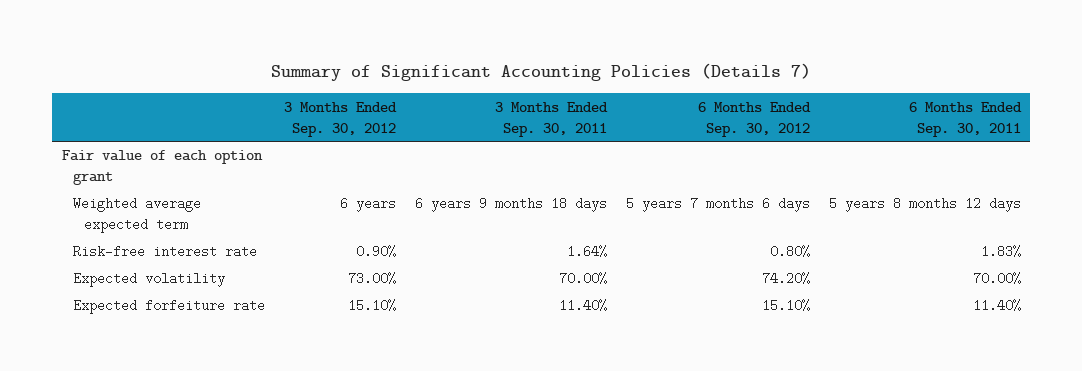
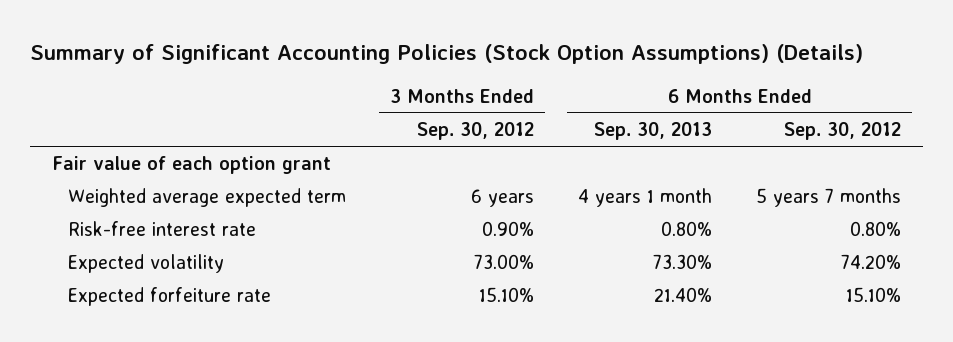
- Summary of Significant Accounting Policies (Details 7)
+ Summary of Significant Accounting Policies (Stock Option Assumptions) (Details)
- | 3 Months Ended Sep. 30, 2012 | 3 Months Ended Sep. 30, 2011 | 6 Months Ended Sep. 30, 2012 | 6 Months Ended Sep. 30, 2011
+ | 3 Months Ended Sep. 30, 2012 | 6 Months Ended Sep. 30, 2013 | 6 Months Ended Sep. 30, 2012
- Weighted average expected term | 6 years | 6 years 9 months 18 days | 5 years 7 months 6 days | 5 years 8 months 12 days
+ Weighted average expected term | 6 years | 4 years 1 month | 5 years 7 months

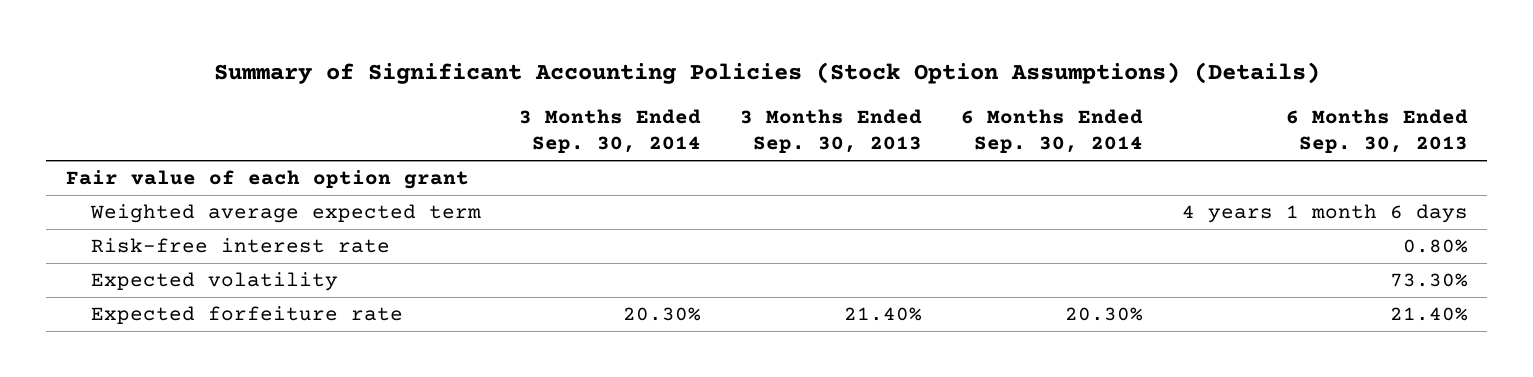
- | 3 Months Ended Sep. 30, 2012 | 6 Months Ended Sep. 30, 2013 | 6 Months Ended Sep. 30, 2012
+ | 3 Months Ended Sep. 30, 2014 | 3 Months Ended Sep. 30, 2013 | 6 Months Ended Sep. 30, 2014 | 6 Months Ended Sep. 30, 2013
- Weighted average expected term | 6 years | 4 years 1 month | 5 years 7 months
+ Weighted average expected term | | | | 4 years 1 month 6 days

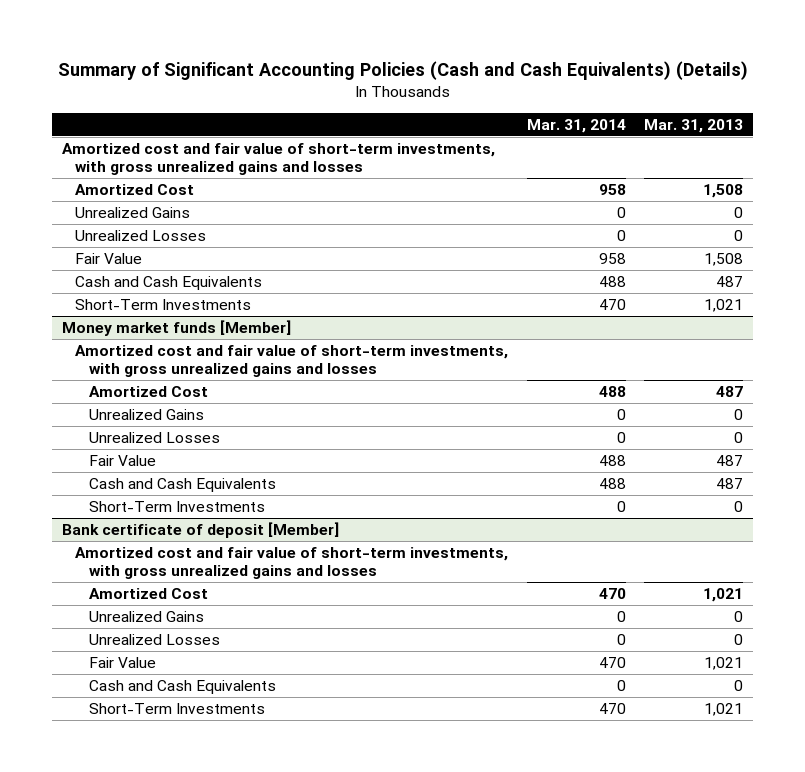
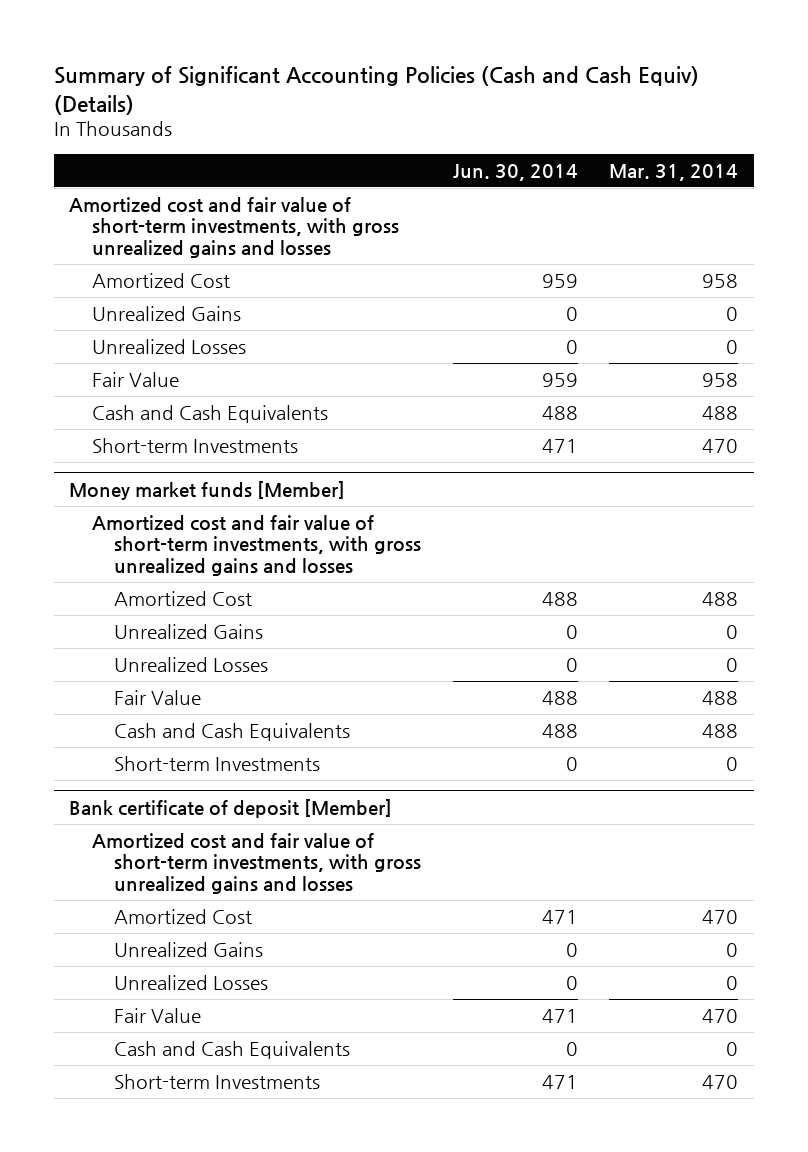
- Summary of Significant Accounting Policies (Cash and Cash Equivalents) (Details)
+ Summary of Significant Accounting Policies (Cash and Cash Equiv) (Details)
- | Mar. 31, 2014 | Mar. 31, 2013
+ | Jun. 30, 2014 | Mar. 31, 2014
- Short-Term Investments | 470 | 1,021
+ Short-term Investments | 471 | 470
@ Money market funds [Member]
- Short-Term Investments | 0 | 0
+ Short-term Investments | 0 | 0
@ Bank certificate of deposit [Member]
- Short-Term Investments | 470 | 1,021
+ Short-term Investments | 471 | 470

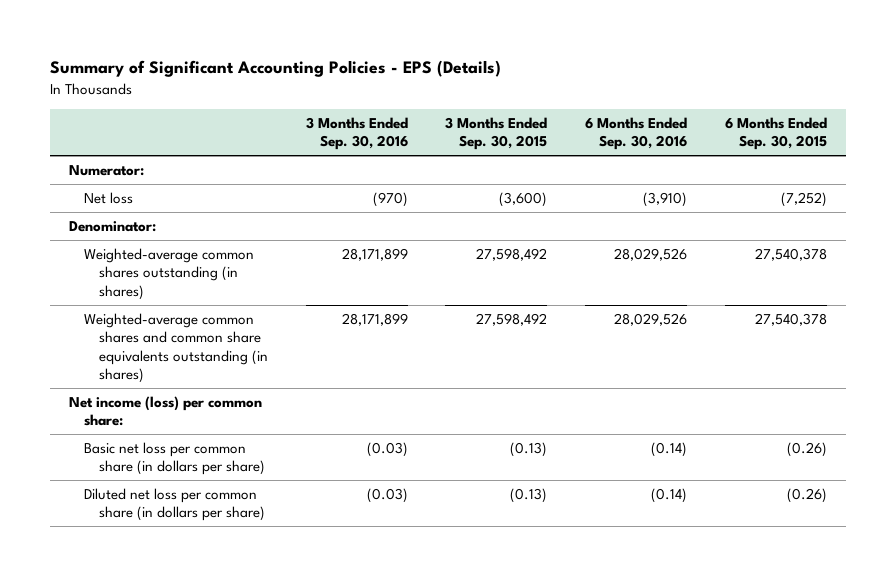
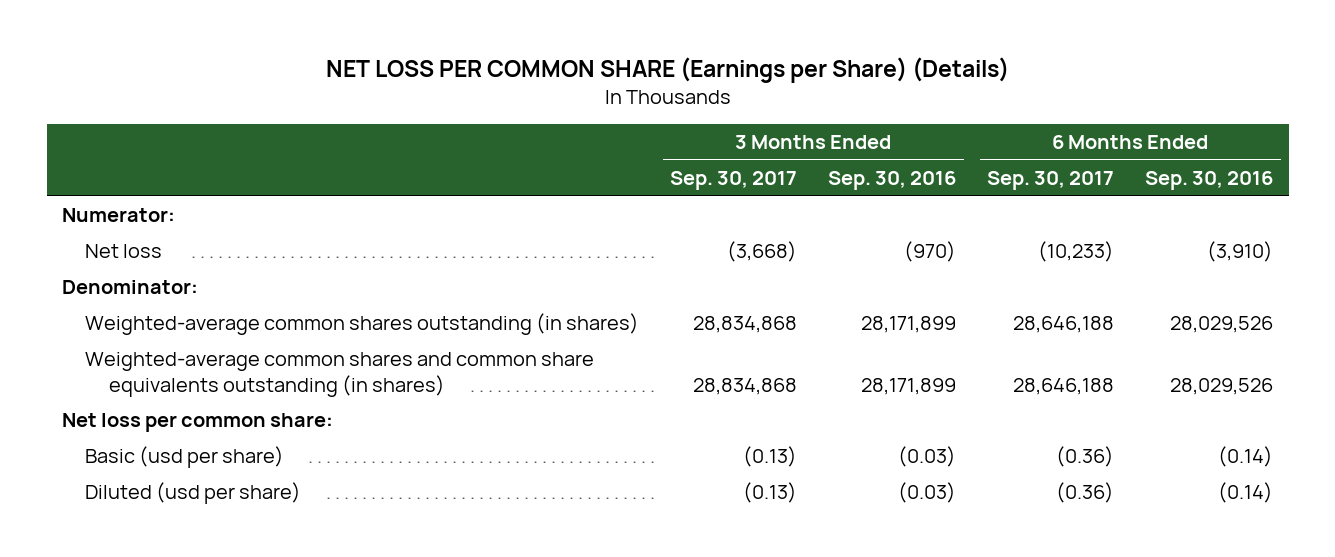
- Summary of Significant Accounting Policies - EPS (Details)
+ NET LOSS PER COMMON SHARE (Earnings per Share) (Details)
- | 3 Months Ended Sep. 30, 2016 | 3 Months Ended Sep. 30, 2015 | 6 Months Ended Sep. 30, 2016 | 6 Months Ended Sep. 30, 2015
+ | 3 Months Ended Sep. 30, 2017 | 3 Months Ended Sep. 30, 2016 | 6 Months Ended Sep. 30, 2017 | 6 Months Ended Sep. 30, 2016
- Net income (loss) per common share:
- Basic net loss per common share (in dollars per share) | (0.03) | (0.13) | (0.14) | (0.26)
- Diluted net loss per common share (in dollars per share) | (0.03) | (0.13) | (0.14) | (0.26)
+ Net loss per common share:
+ Basic (usd per share) | (0.13) | (0.03) | (0.36) | (0.14)
+ Diluted (usd per share) | (0.13) | (0.03) | (0.36) | (0.14)

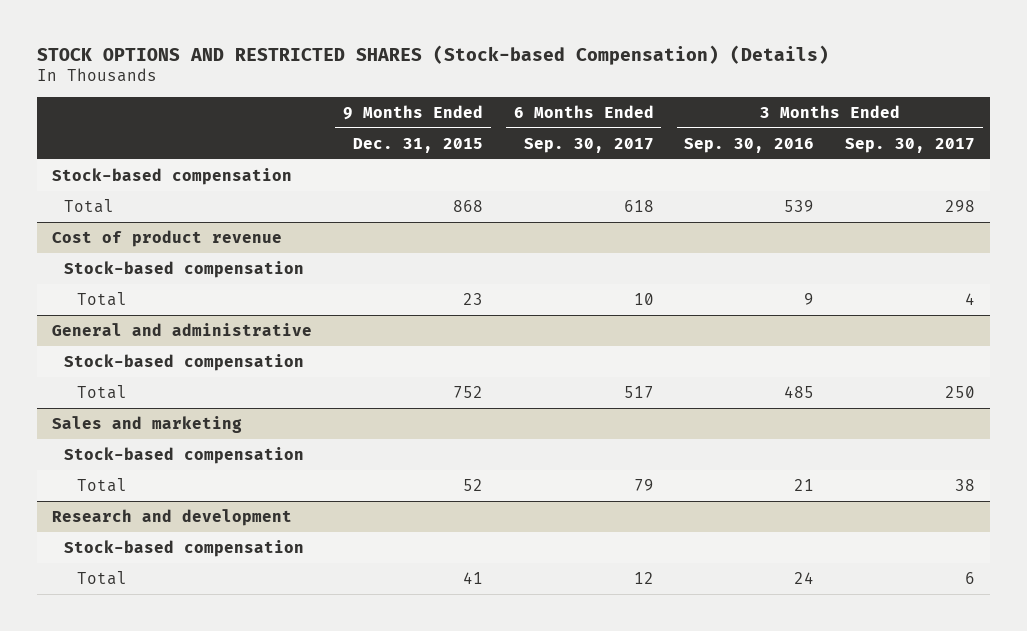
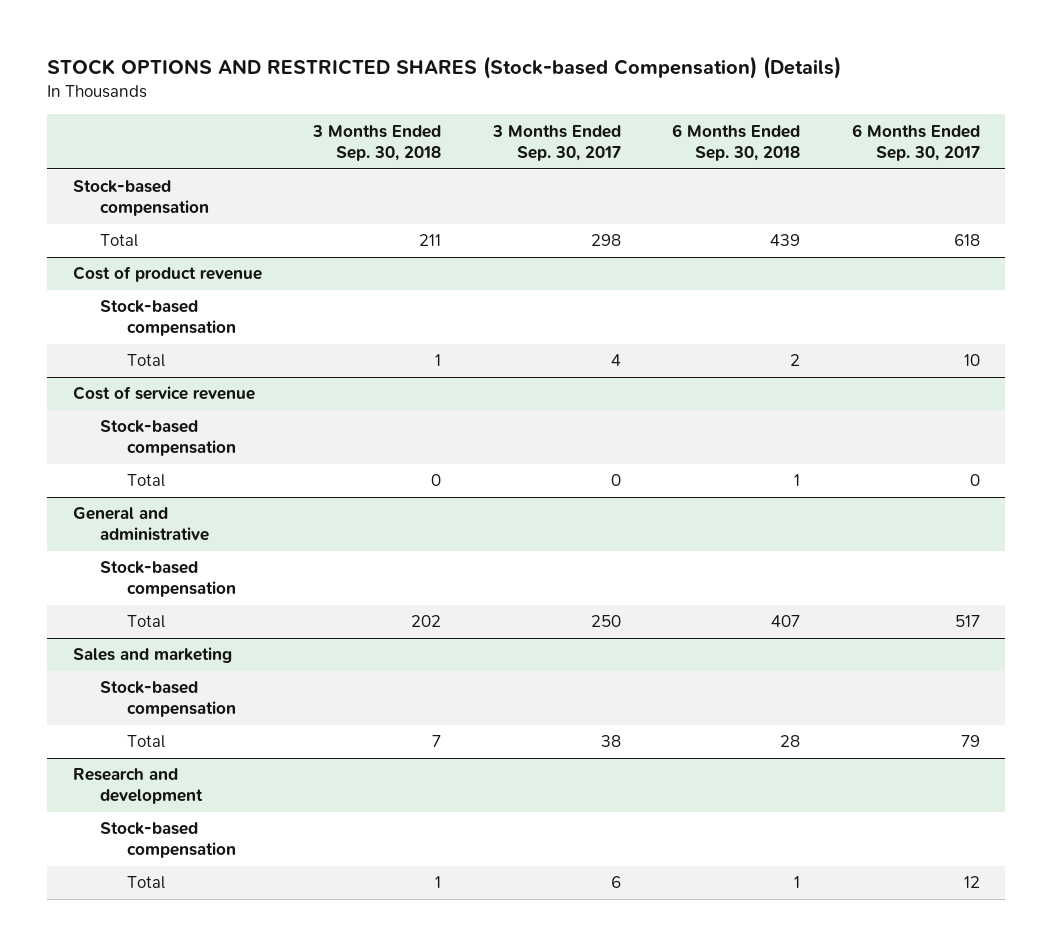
- | 9 Months Ended Dec. 31, 2015 | 6 Months Ended Sep. 30, 2017 | 3 Months Ended Sep. 30, 2016 | 3 Months Ended Sep. 30, 2017
+ | 3 Months Ended Sep. 30, 2018 | 3 Months Ended Sep. 30, 2017 | 6 Months Ended Sep. 30, 2018 | 6 Months Ended Sep. 30, 2017
+ Cost of service revenue
+ Stock-based compensation
+ Total | 0 | 0 | 1 | 0

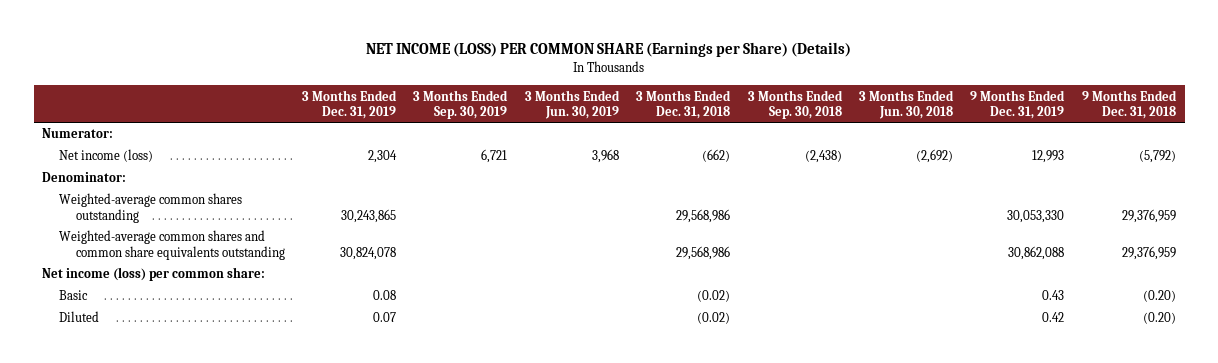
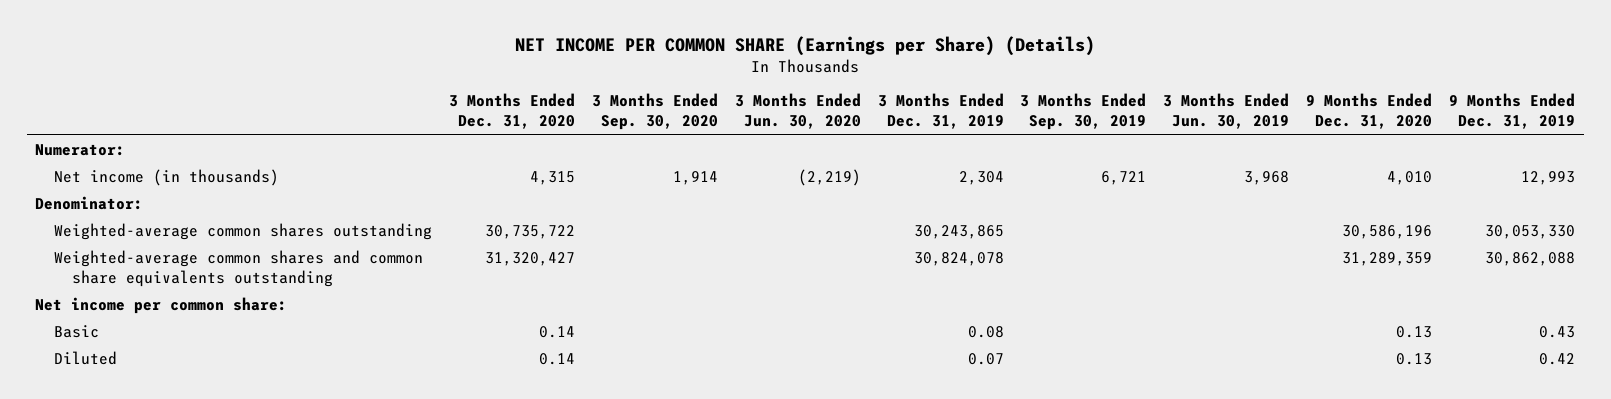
- NET INCOME (LOSS) PER COMMON SHARE (Earnings per Share) (Details)
+ NET INCOME PER COMMON SHARE (Earnings per Share) (Details)
- | 3 Months Ended Dec. 31, 2019 | 3 Months Ended Sep. 30, 2019 | 3 Months Ended Jun. 30, 2019 | 3 Months Ended Dec. 31, 2018 | 3 Months Ended Sep. 30, 2018 | 3 Months Ended Jun. 30, 2018 | 9 Months Ended Dec. 31, 2019 | 9 Months Ended Dec. 31, 2018
+ | 3 Months Ended Dec. 31, 2020 | 3 Months Ended Sep. 30, 2020 | 3 Months Ended Jun. 30, 2020 | 3 Months Ended Dec. 31, 2019 | 3 Months Ended Sep. 30, 2019 | 3 Months Ended Jun. 30, 2019 | 9 Months Ended Dec. 31, 2020 | 9 Months Ended Dec. 31, 2019
- Net income (loss) | 2,304 | 6,721 | 3,968 | (662) | (2,438) | (2,692) | 12,993 | (5,792)
+ Net income (in thousands) | 4,315 | 1,914 | (2,219) | 2,304 | 6,721 | 3,968 | 4,010 | 12,993
- Net income (loss) per common share:
+ Net income per common share:

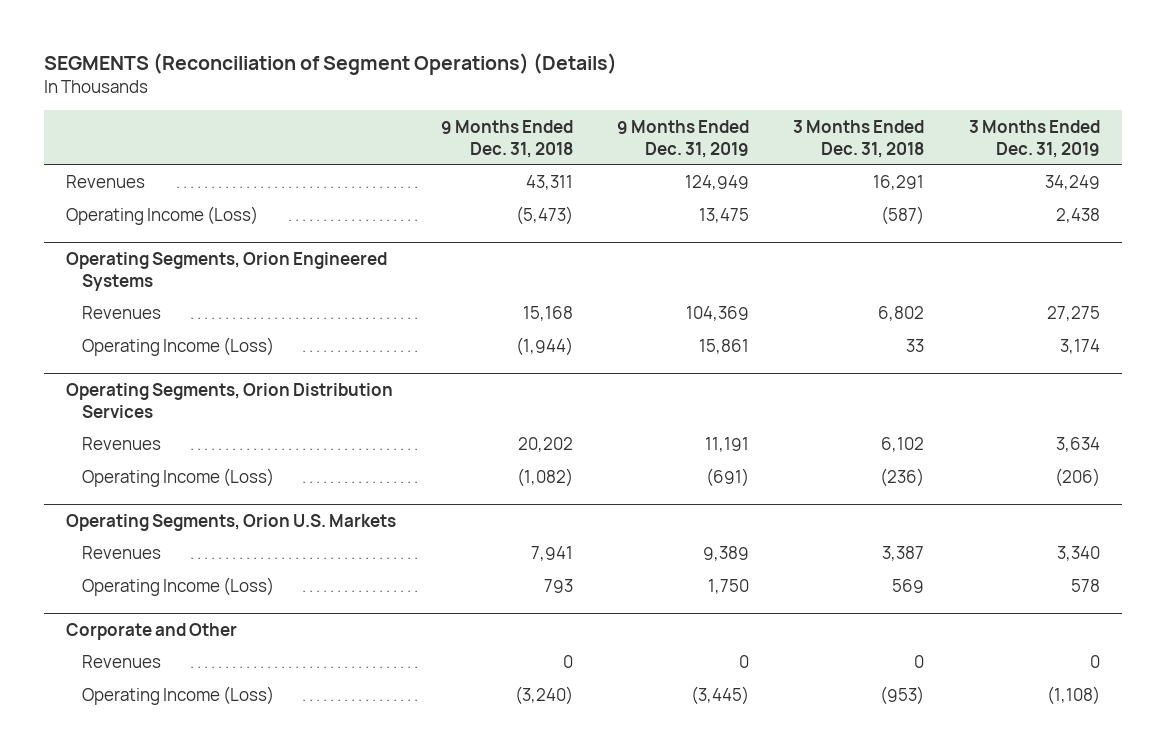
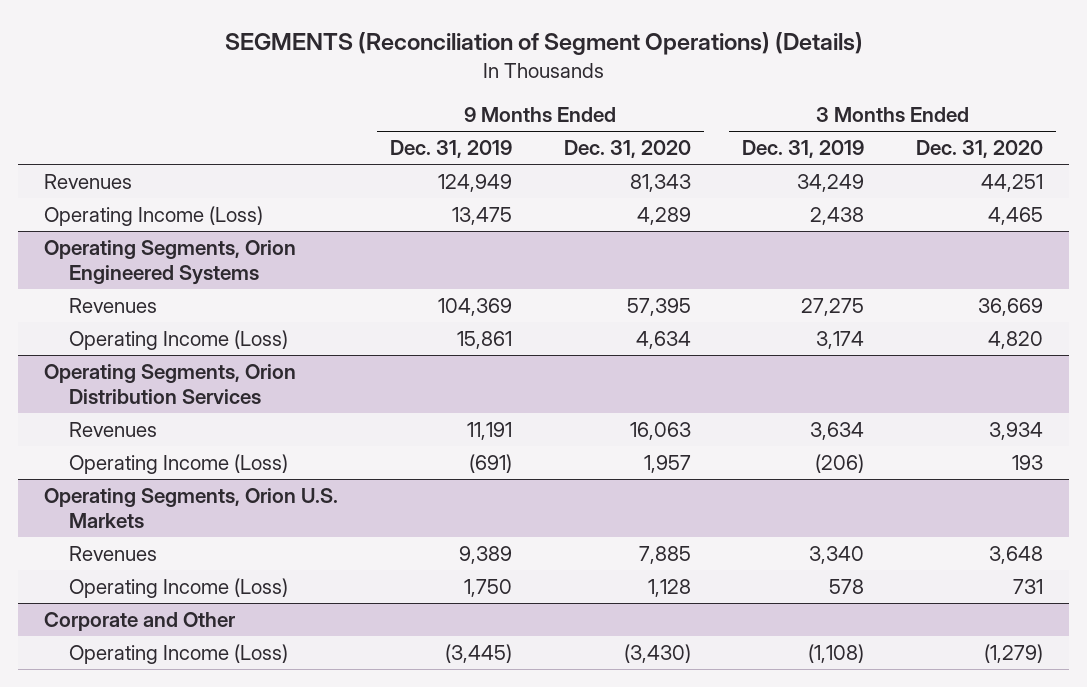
- | 9 Months Ended Dec. 31, 2018 | 9 Months Ended Dec. 31, 2019 | 3 Months Ended Dec. 31, 2018 | 3 Months Ended Dec. 31, 2019
+ | 9 Months Ended Dec. 31, 2019 | 9 Months Ended Dec. 31, 2020 | 3 Months Ended Dec. 31, 2019 | 3 Months Ended Dec. 31, 2020
@ Corporate and Other
- Revenues | 0 | 0 | 0 | 0

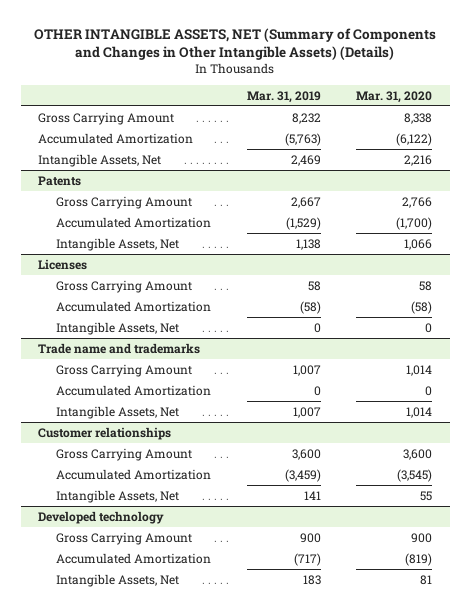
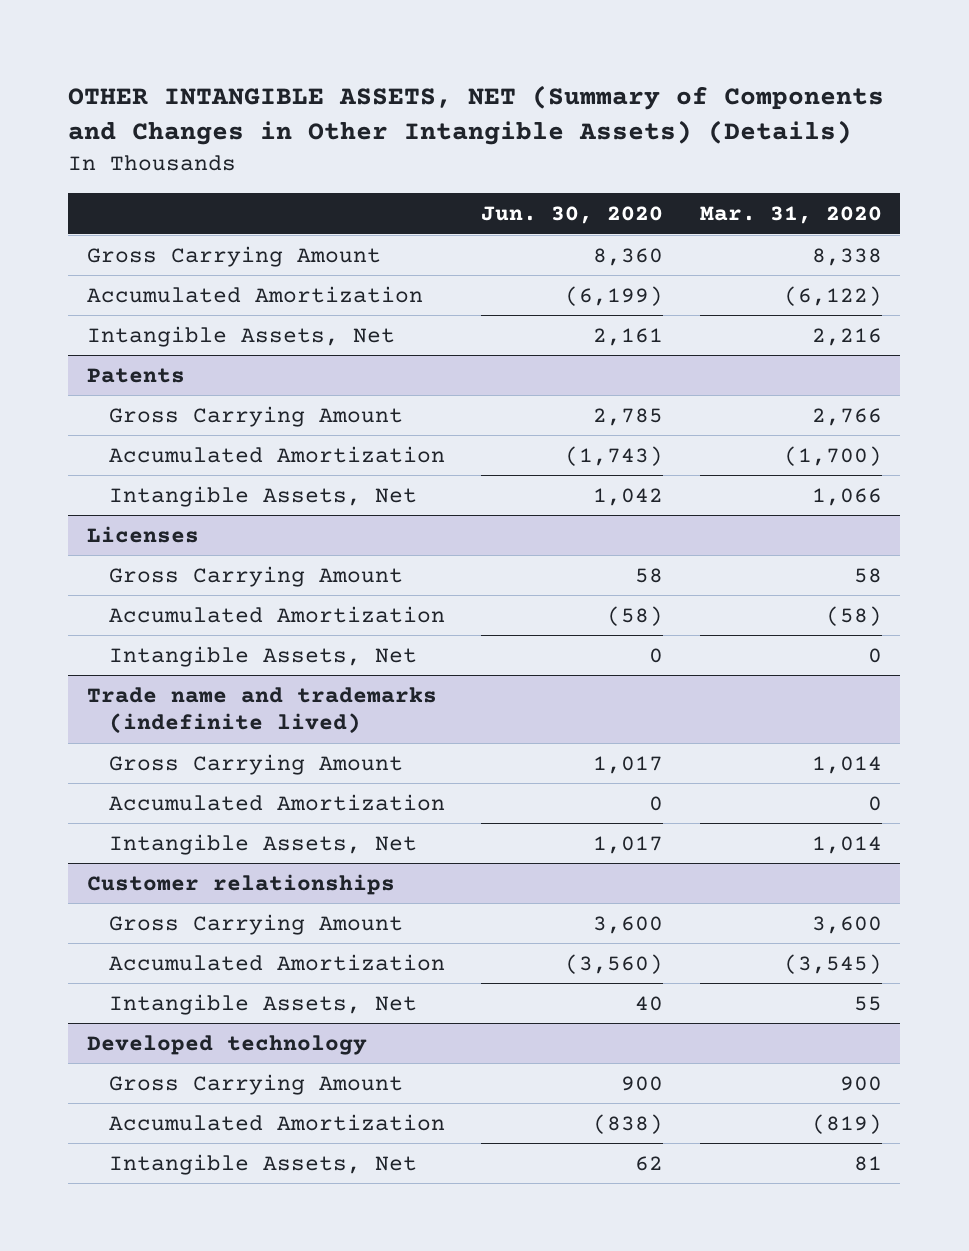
- | Mar. 31, 2019 | Mar. 31, 2020
+ | Jun. 30, 2020 | Mar. 31, 2020
- Trade name and trademarks
+ Trade name and trademarks (indefinite lived)

